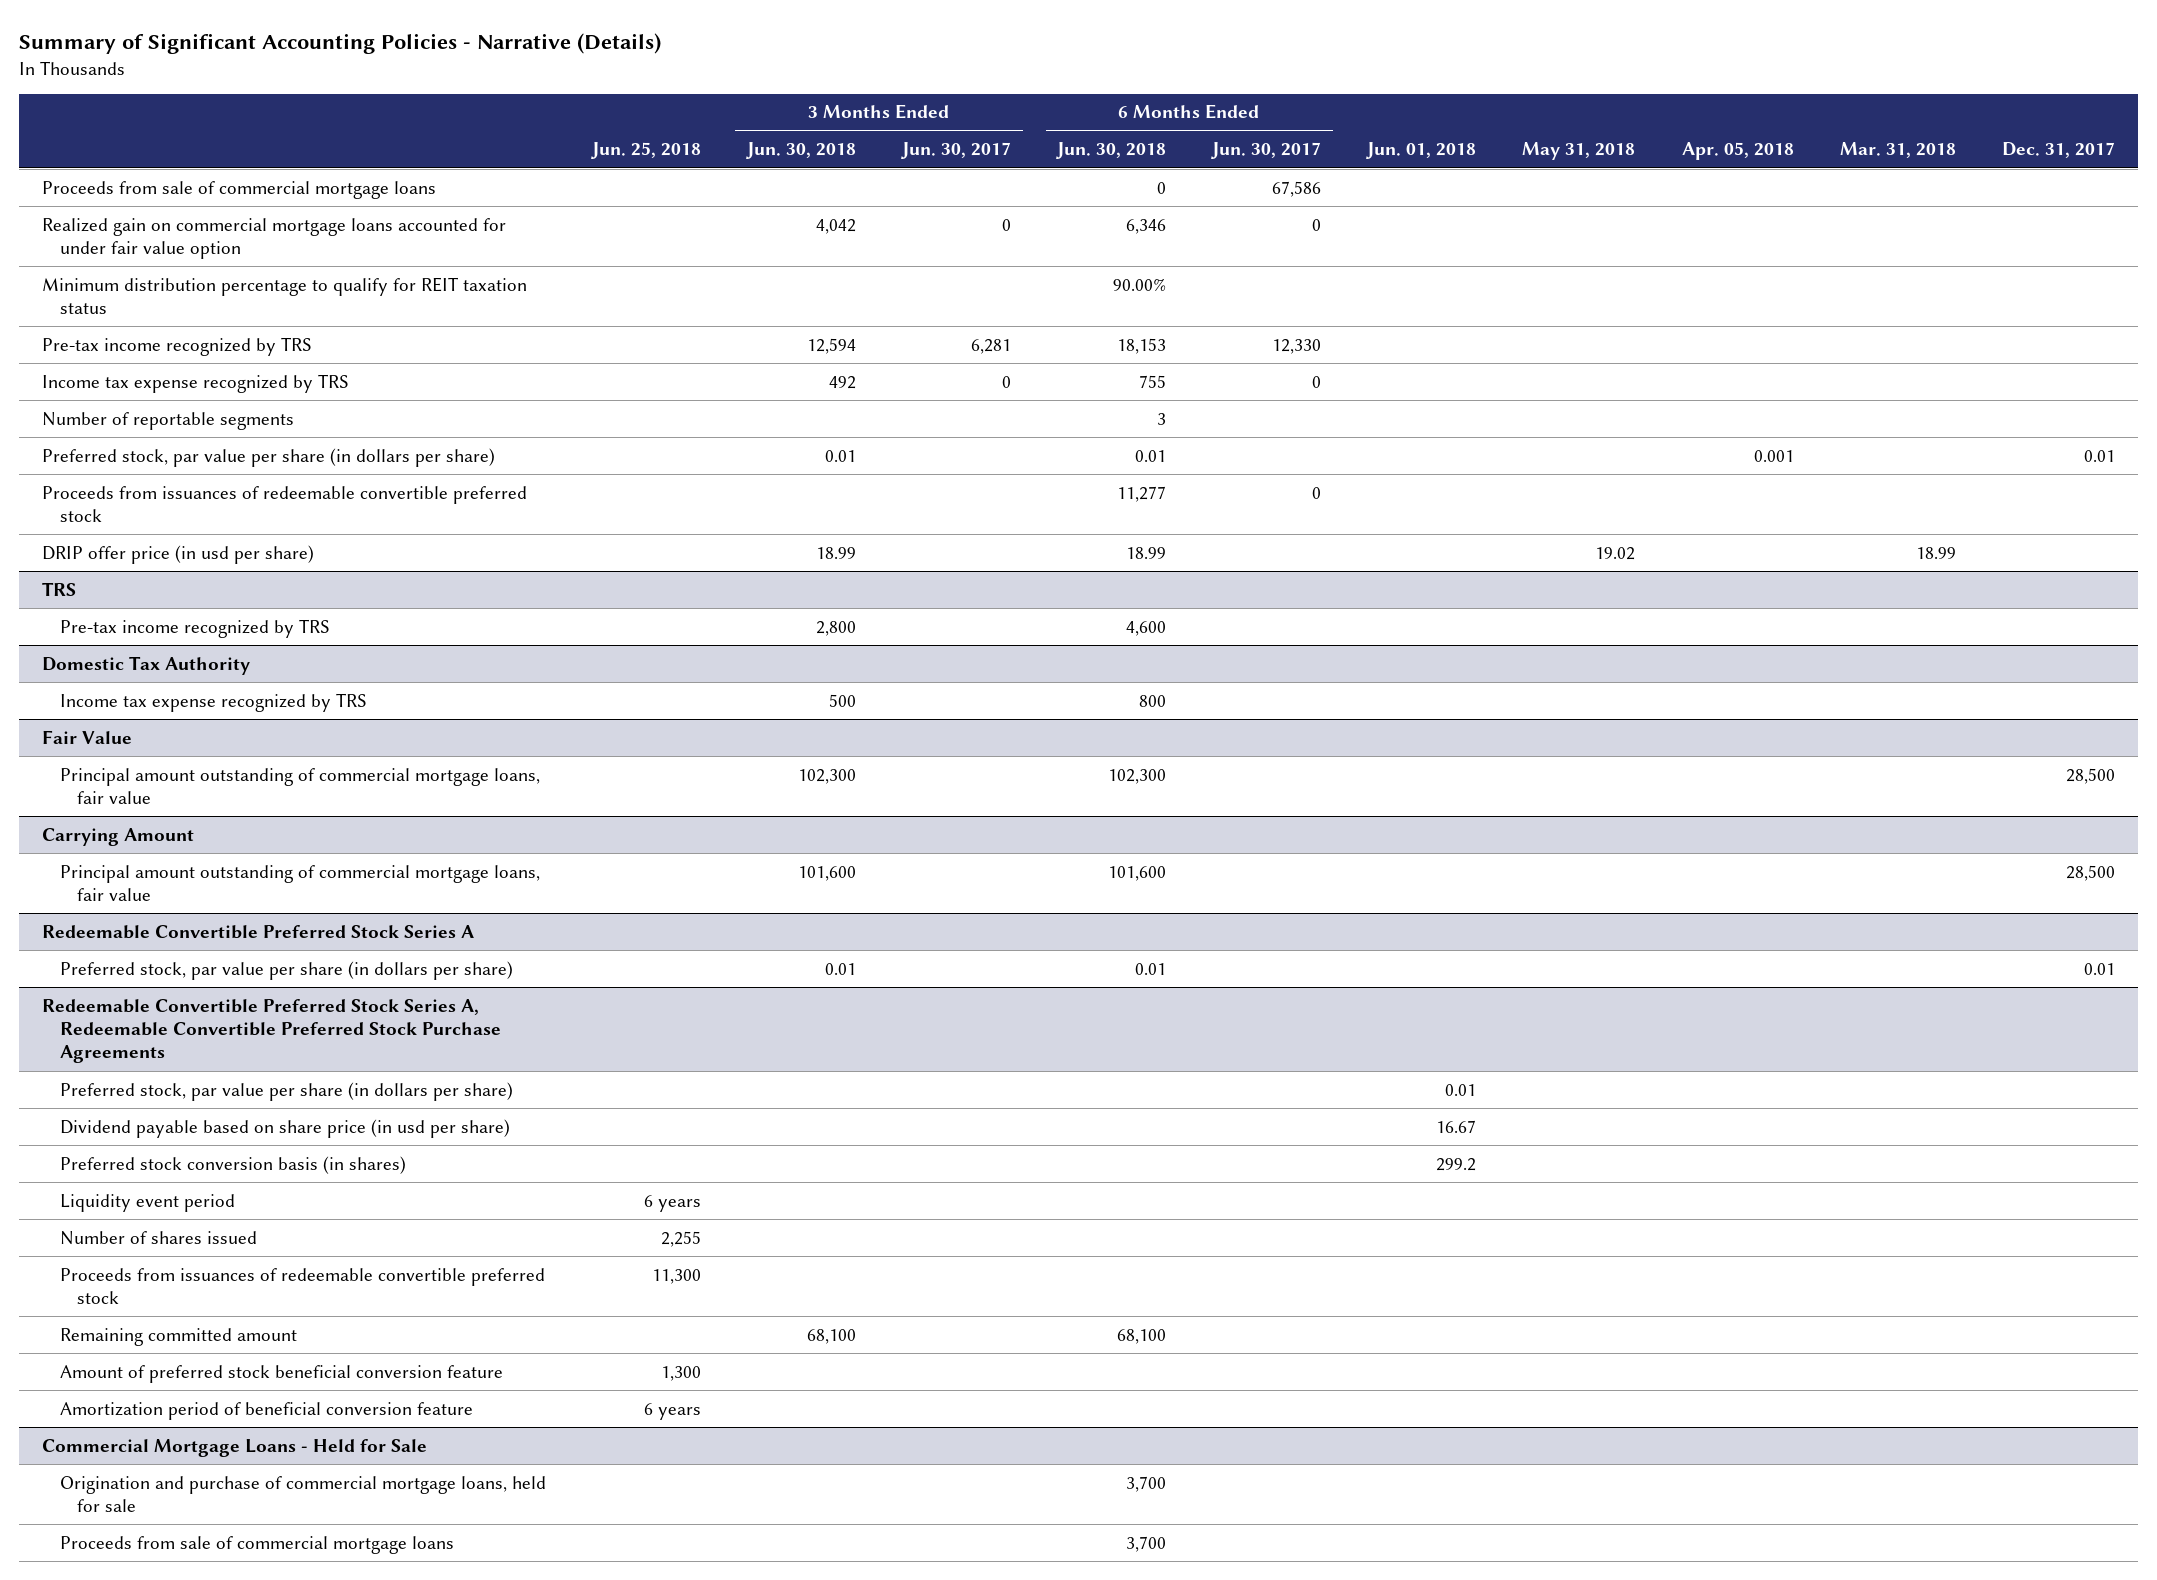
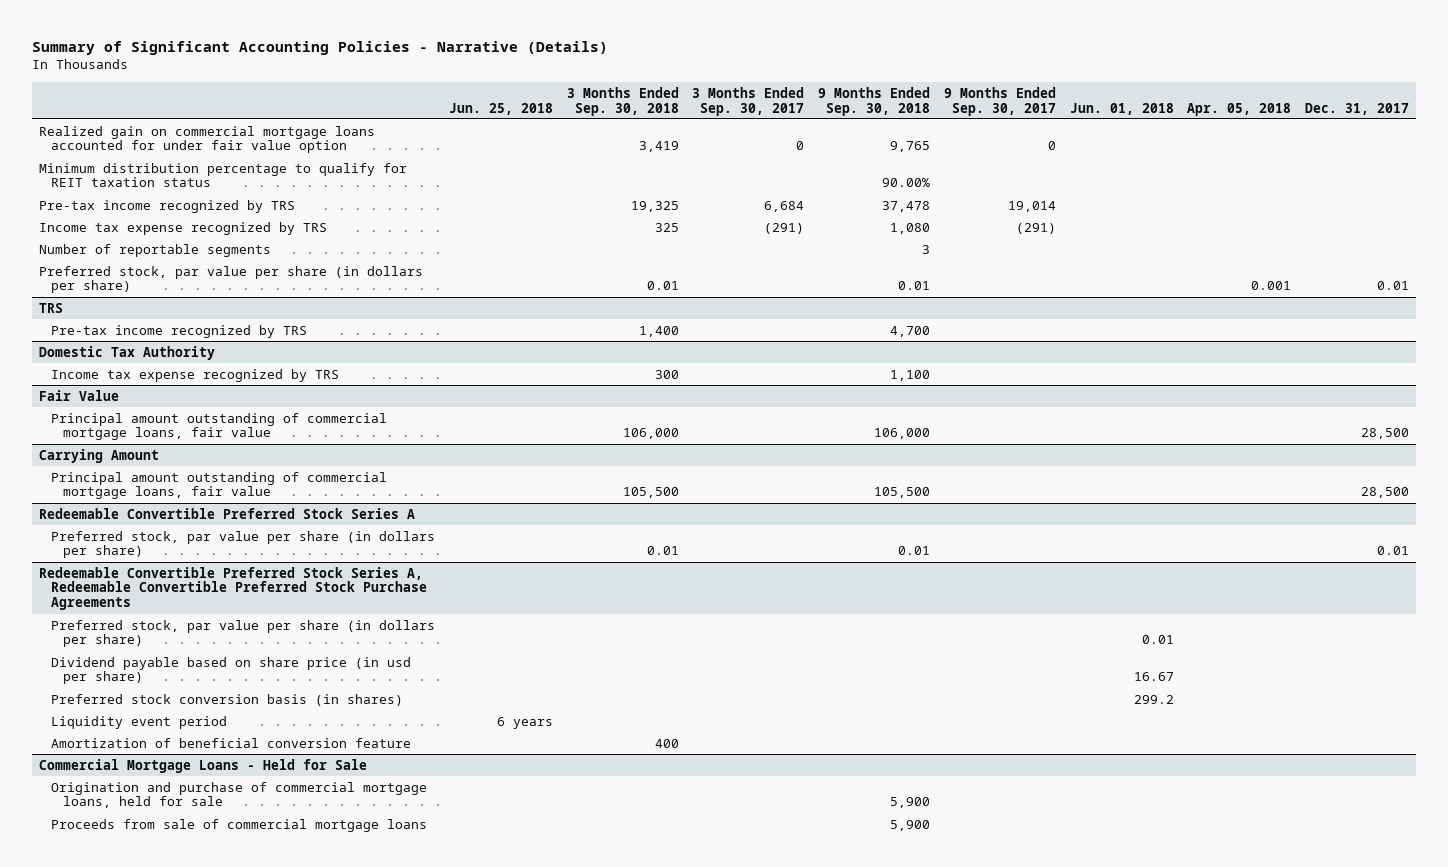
- | Jun. 25, 2018 | 3 Months Ended Jun. 30, 2018 | 3 Months Ended Jun. 30, 2017 | 6 Months Ended Jun. 30, 2018 | 6 Months Ended Jun. 30, 2017 | Jun. 01, 2018 | May 31, 2018 | Apr. 05, 2018 | Mar. 31, 2018 | Dec. 31, 2017
+ | Jun. 25, 2018 | 3 Months Ended Sep. 30, 2018 | 3 Months Ended Sep. 30, 2017 | 9 Months Ended Sep. 30, 2018 | 9 Months Ended Sep. 30, 2017 | Jun. 01, 2018 | Apr. 05, 2018 | Dec. 31, 2017
- Proceeds from sale of commercial mortgage loans | | | | 0 | 67,586 | | | | |
- Proceeds from issuances of redeemable convertible preferred stock | | | | 11,277 | 0 | | | | |
- DRIP offer price (in usd per share) | | 18.99 | | 18.99 | | | 19.02 | | 18.99 |
@ Redeemable Convertible Preferred Stock Series A, Redeemable Convertible Preferred Stock Purchase Agreements
- Number of shares issued | 2,255 | | | | | | | | |
- Proceeds from issuances of redeemable convertible preferred stock | 11,300 | | | | | | | | |
- Remaining committed amount | | 68,100 | | 68,100 | | | | | |
- Amount of preferred stock beneficial conversion feature | 1,300 | | | | | | | | |
- Amortization period of beneficial conversion feature | 6 years | | | | | | | | |
+ Amortization of beneficial conversion feature | | 400 | | | | | |

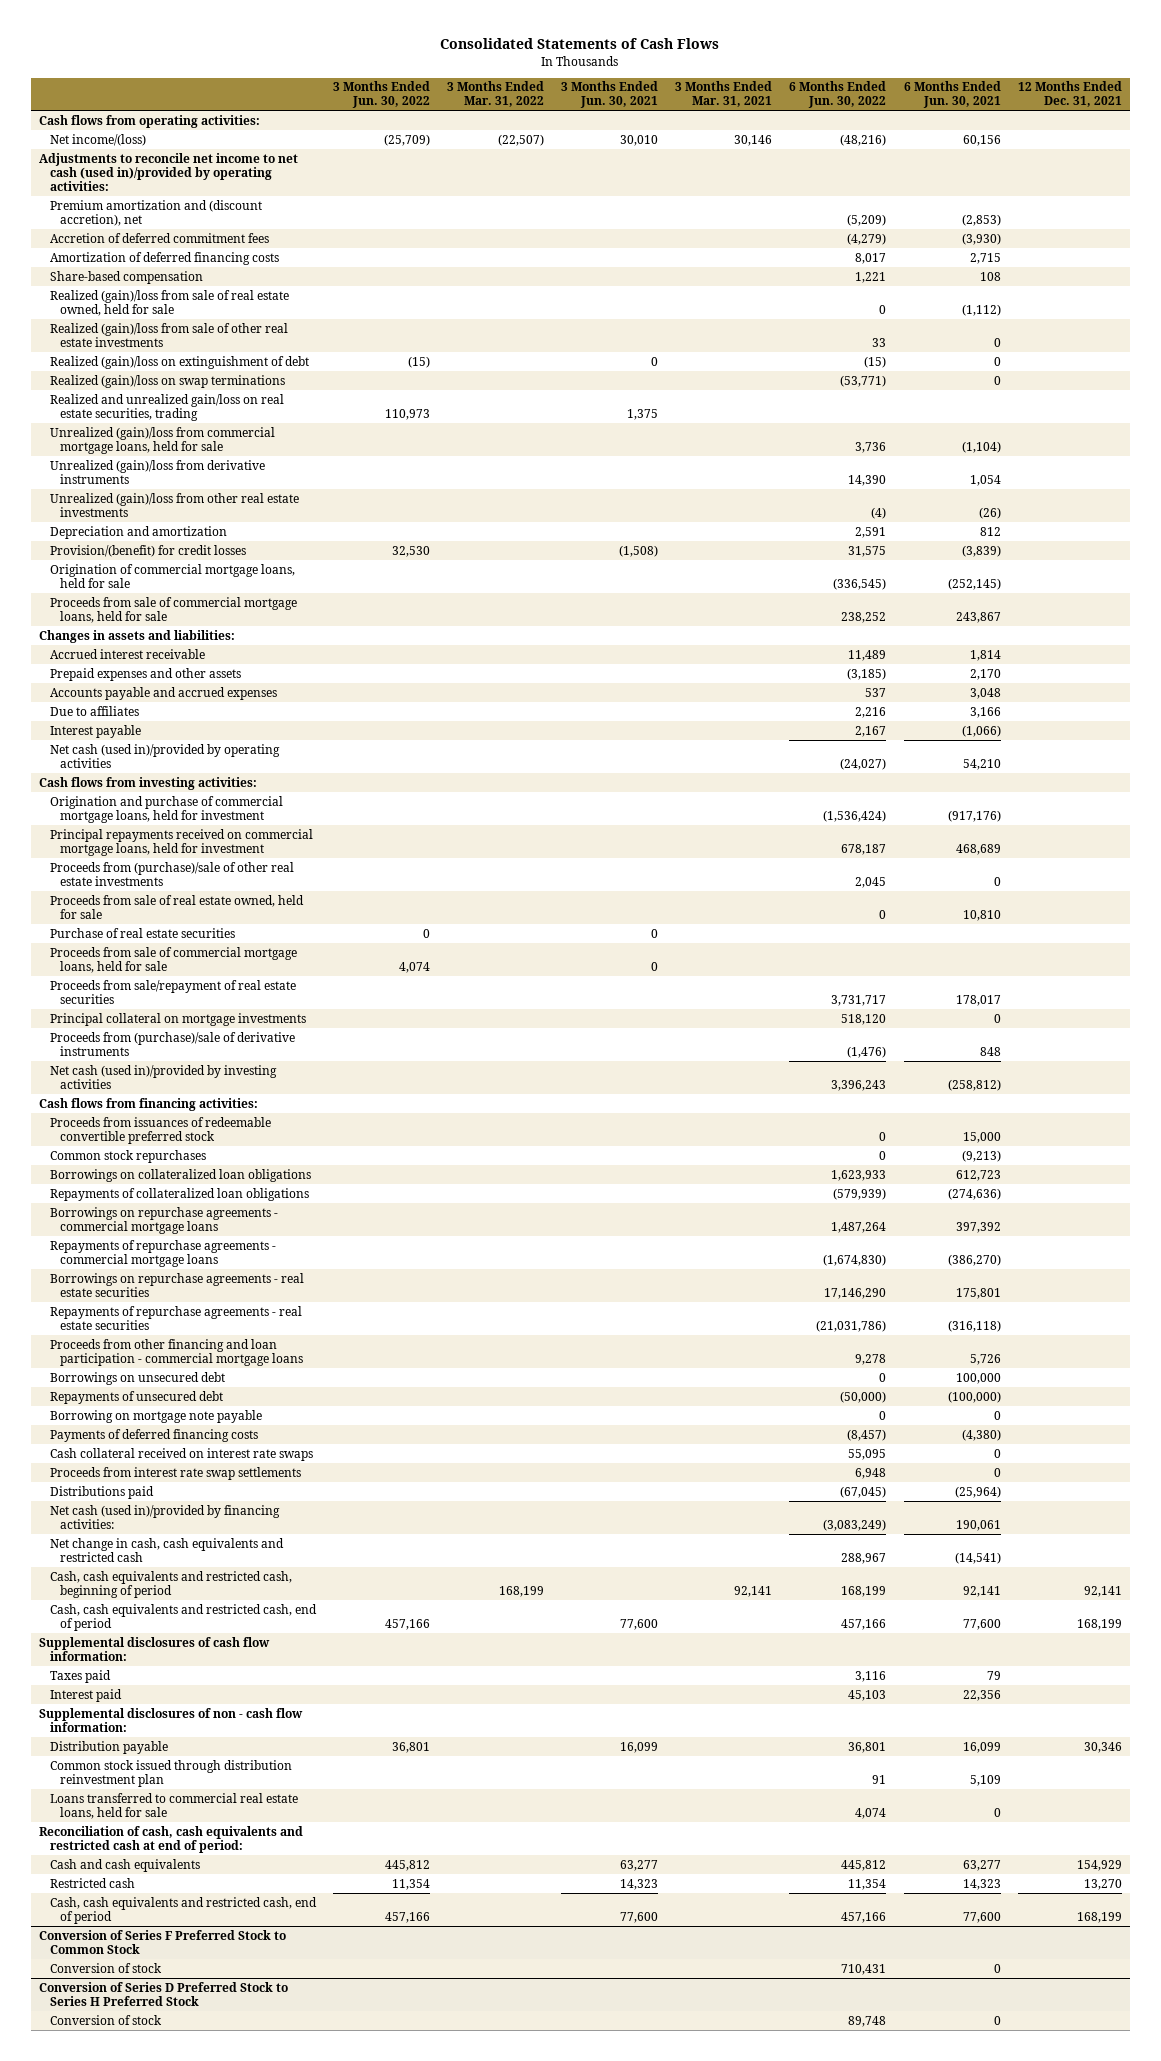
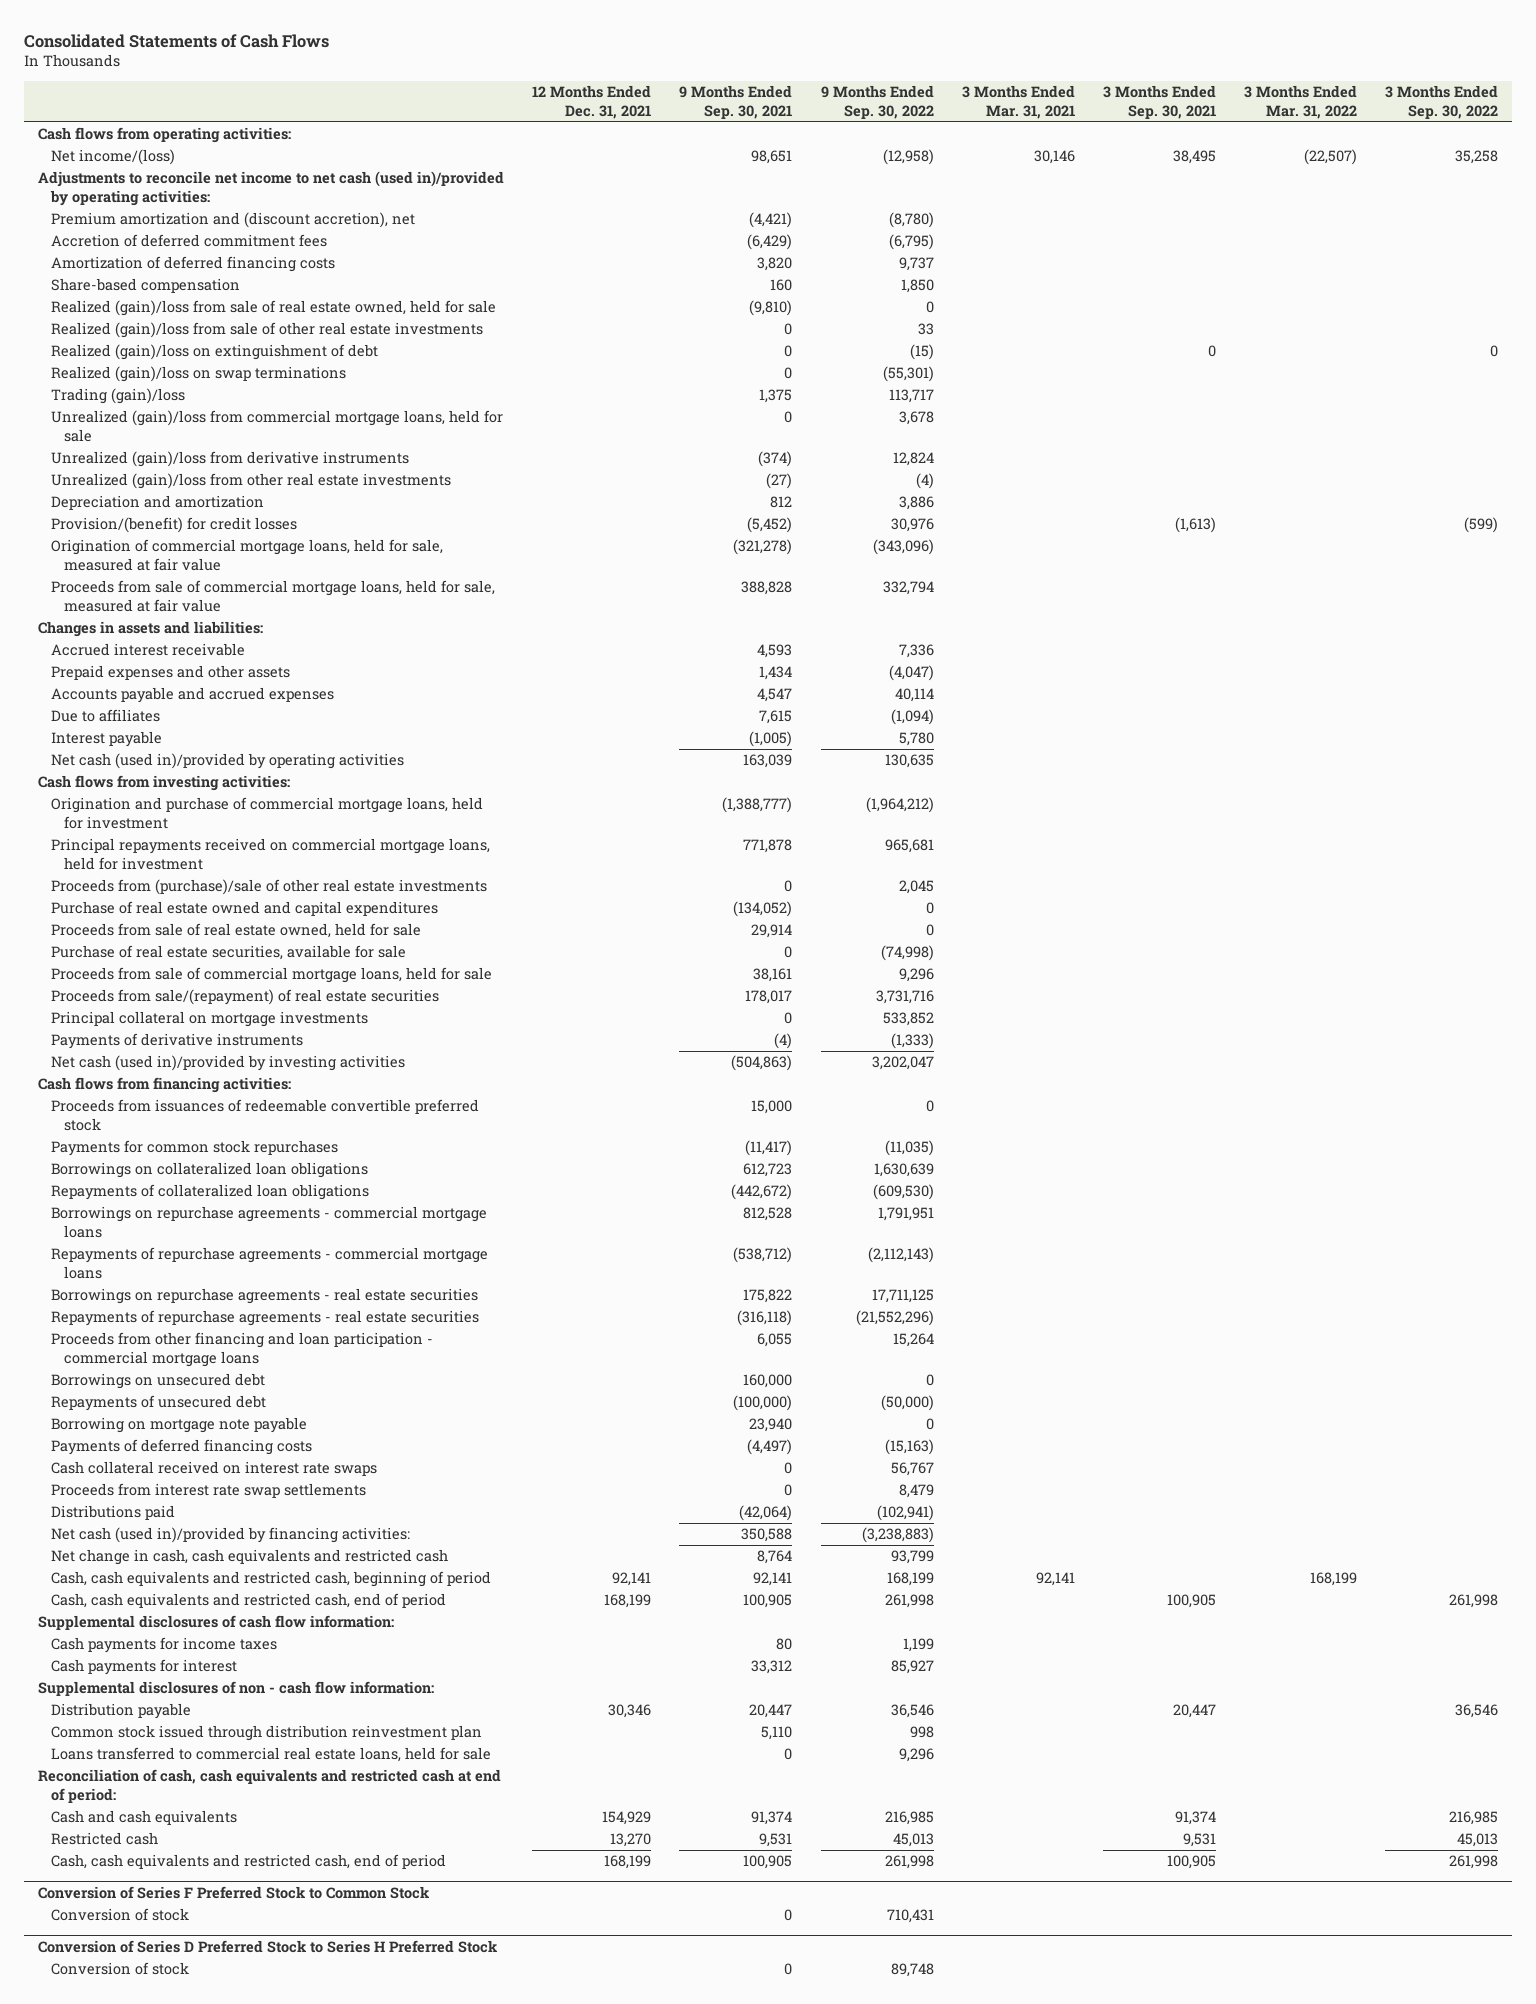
- | 3 Months Ended Jun. 30, 2022 | 3 Months Ended Mar. 31, 2022 | 3 Months Ended Jun. 30, 2021 | 3 Months Ended Mar. 31, 2021 | 6 Months Ended Jun. 30, 2022 | 6 Months Ended Jun. 30, 2021 | 12 Months Ended Dec. 31, 2021
+ | 12 Months Ended Dec. 31, 2021 | 9 Months Ended Sep. 30, 2021 | 9 Months Ended Sep. 30, 2022 | 3 Months Ended Mar. 31, 2021 | 3 Months Ended Sep. 30, 2021 | 3 Months Ended Mar. 31, 2022 | 3 Months Ended Sep. 30, 2022
- Realized and unrealized gain/loss on real estate securities, trading | 110,973 | | 1,375 | | | |
+ Trading (gain)/loss | | 1,375 | 113,717 | | | |
- Origination of commercial mortgage loans, held for sale | | | | | (336,545) | (252,145) |
- Proceeds from sale of commercial mortgage loans, held for sale | | | | | 238,252 | 243,867 |
+ Origination of commercial mortgage loans, held for sale, measured at fair value | | (321,278) | (343,096) | | | |
+ Proceeds from sale of commercial mortgage loans, held for sale, measured at fair value | | 388,828 | 332,794 | | | |
+ Purchase of real estate owned and capital expenditures | | (134,052) | 0 | | | |
- Purchase of real estate securities | 0 | | 0 | | | |
+ Purchase of real estate securities, available for sale | | 0 | (74,998) | | | |
- Proceeds from sale/repayment of real estate securities | | | | | 3,731,717 | 178,017 |
+ Proceeds from sale/(repayment) of real estate securities | | 178,017 | 3,731,716 | | | |
- Proceeds from (purchase)/sale of derivative instruments | | | | | (1,476) | 848 |
+ Payments of derivative instruments | | (4) | (1,333) | | | |
- Common stock repurchases | | | | | 0 | (9,213) |
+ Payments for common stock repurchases | | (11,417) | (11,035) | | | |
- Taxes paid | | | | | 3,116 | 79 |
- Interest paid | | | | | 45,103 | 22,356 |
+ Cash payments for income taxes | | 80 | 1,199 | | | |
+ Cash payments for interest | | 33,312 | 85,927 | | | |

